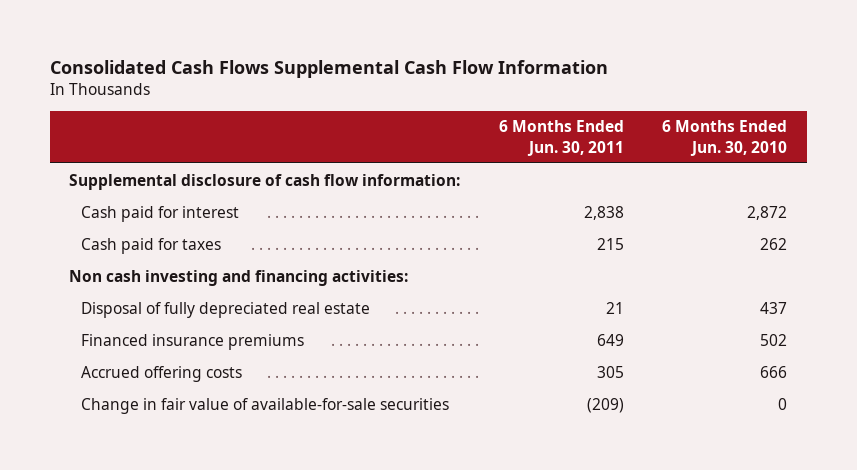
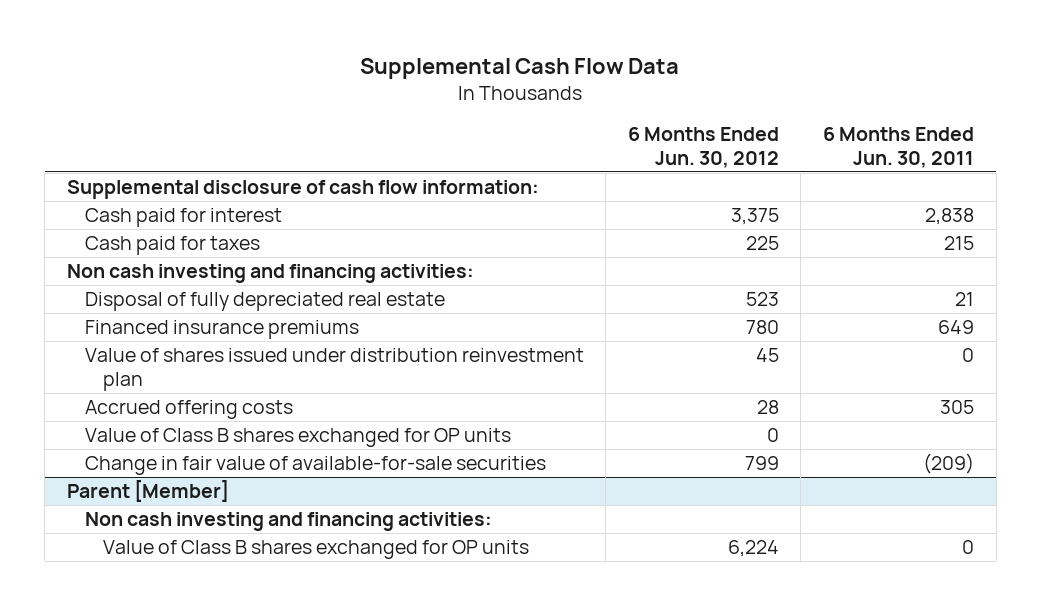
- Consolidated Cash Flows Supplemental Cash Flow Information
+ Supplemental Cash Flow Data
- | 6 Months Ended Jun. 30, 2011 | 6 Months Ended Jun. 30, 2010
+ | 6 Months Ended Jun. 30, 2012 | 6 Months Ended Jun. 30, 2011
+ Value of shares issued under distribution reinvestment plan | 45 | 0
+ Value of Class B shares exchanged for OP units | 0 |
+ Parent [Member]
+ Non cash investing and financing activities:
+ Value of Class B shares exchanged for OP units | 6,224 | 0

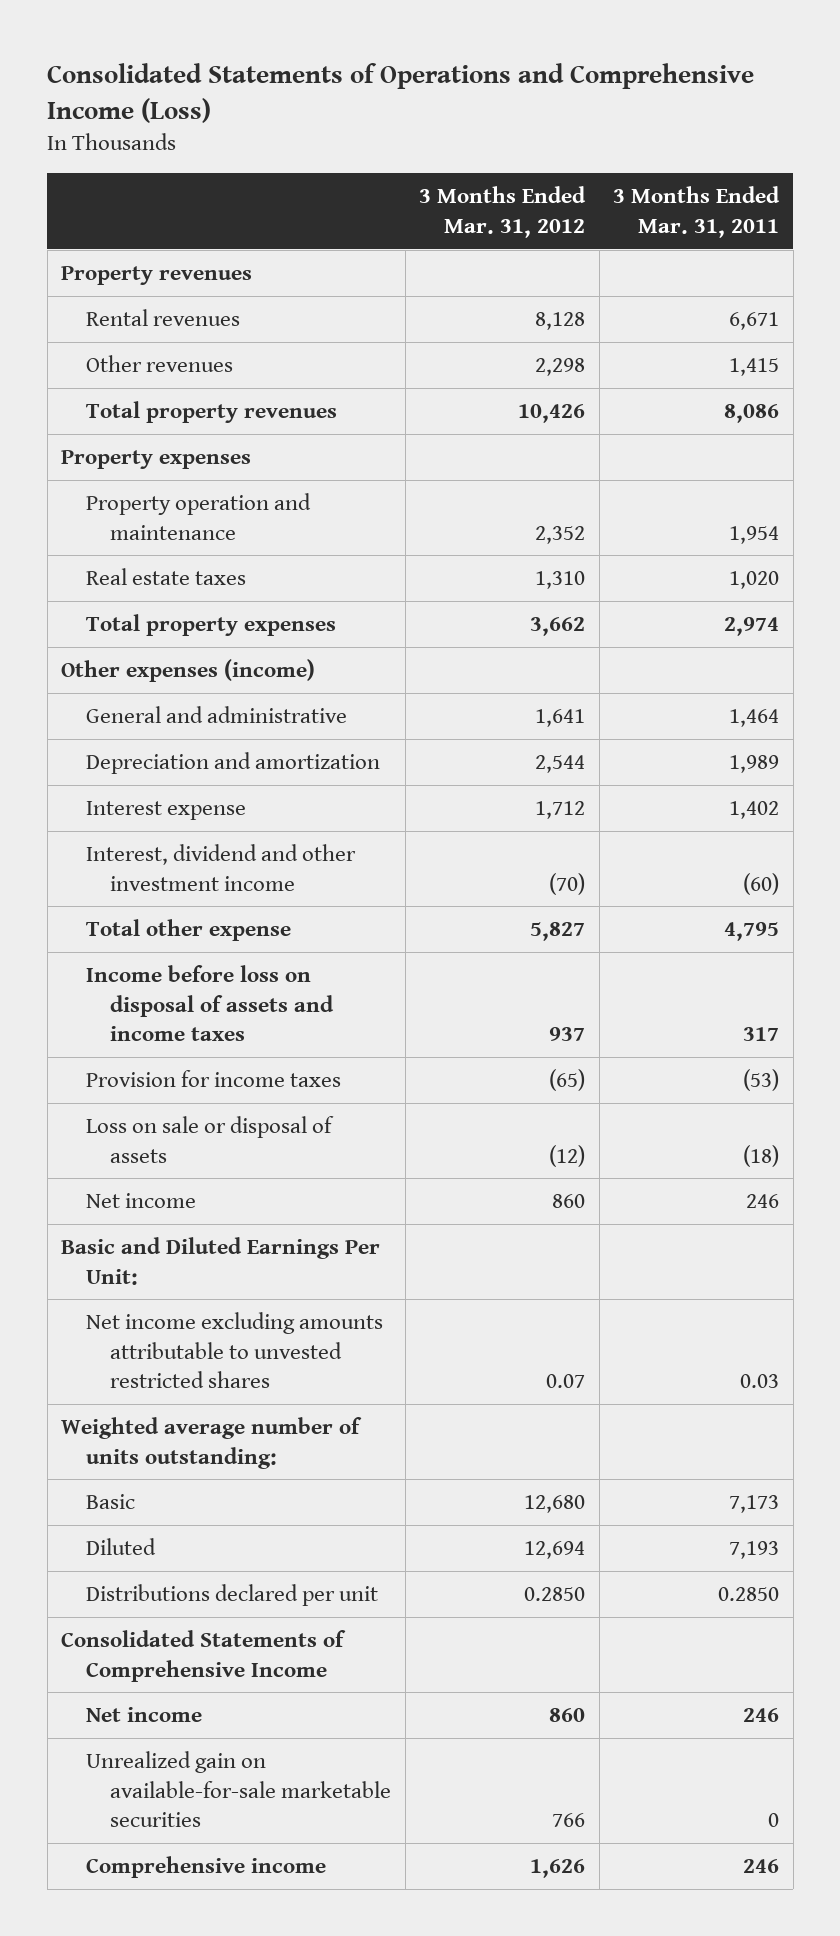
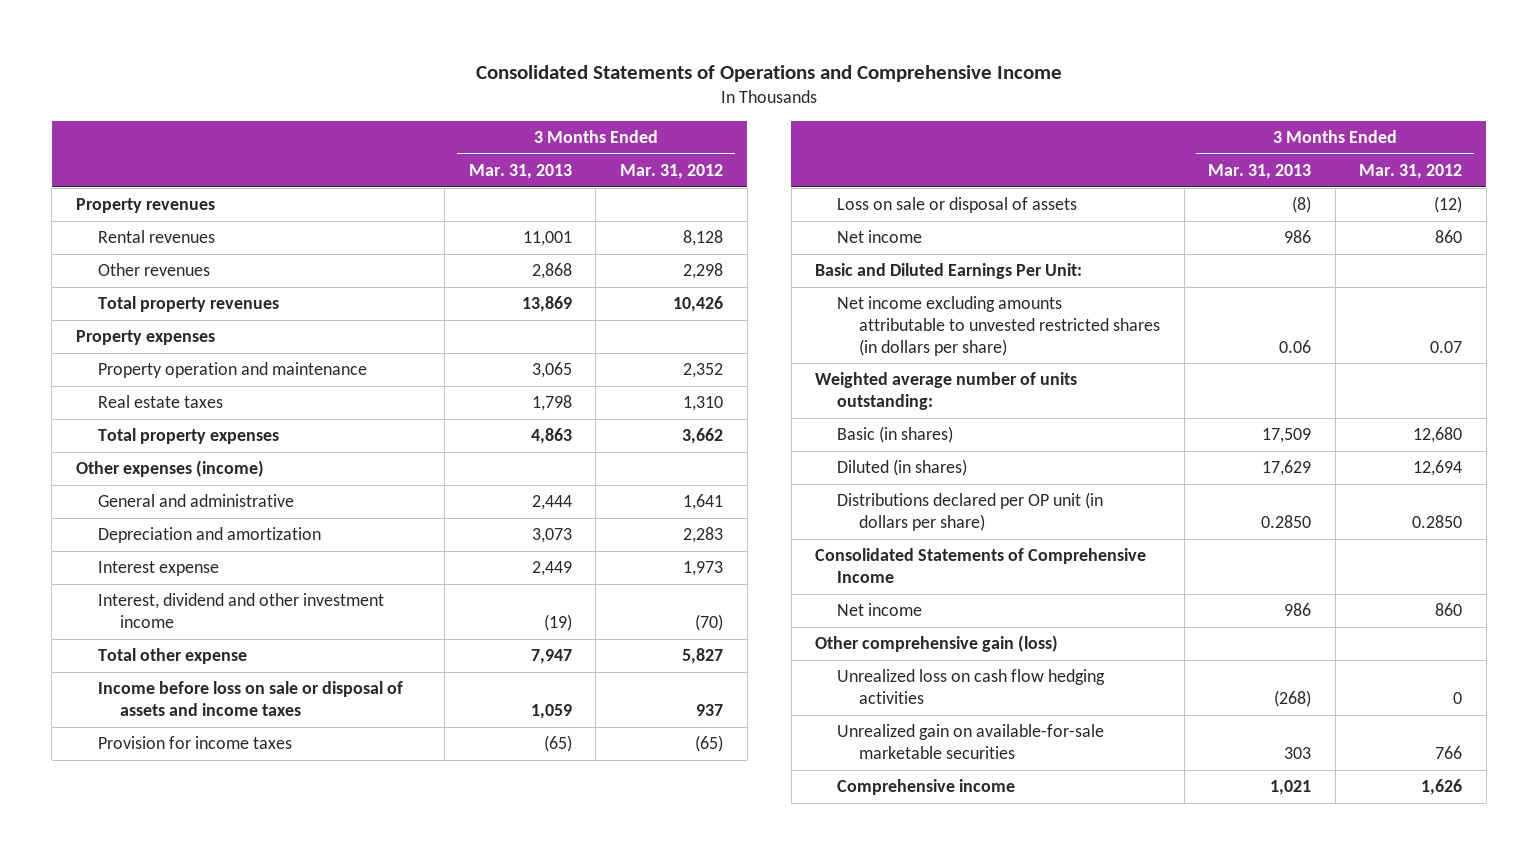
- Consolidated Statements of Operations and Comprehensive Income (Loss)
+ Consolidated Statements of Operations and Comprehensive Income
- | 3 Months Ended Mar. 31, 2012 | 3 Months Ended Mar. 31, 2011
+ | 3 Months Ended Mar. 31, 2013 | 3 Months Ended Mar. 31, 2012
- Depreciation and amortization | 2,544 | 1,989
- Interest expense | 1,712 | 1,402
+ Depreciation and amortization | 3,073 | 2,283
+ Interest expense | 2,449 | 1,973
- Income before loss on disposal of assets and income taxes | 937 | 317
+ Income before loss on sale or disposal of assets and income taxes | 1,059 | 937
- Net income excluding amounts attributable to unvested restricted shares | 0.07 | 0.03
+ Net income excluding amounts attributable to unvested restricted shares (in dollars per share) | 0.06 | 0.07
- Basic | 12,680 | 7,173
- Diluted | 12,694 | 7,193
- Distributions declared per unit | 0.2850 | 0.2850
+ Basic (in shares) | 17,509 | 12,680
+ Diluted (in shares) | 17,629 | 12,694
+ Distributions declared per OP unit (in dollars per share) | 0.2850 | 0.2850
+ Other comprehensive gain (loss)
+ Unrealized loss on cash flow hedging activities | (268) | 0

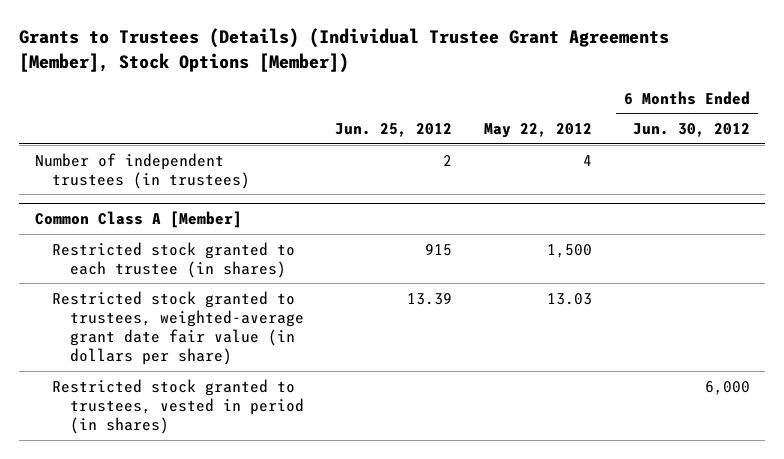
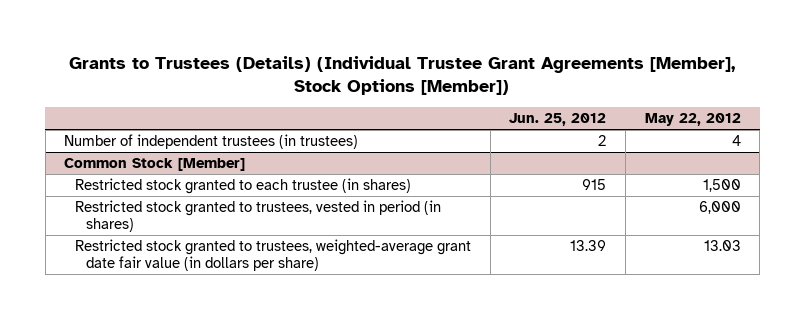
- | Jun. 25, 2012 | May 22, 2012 | 6 Months Ended Jun. 30, 2012
+ | Jun. 25, 2012 | May 22, 2012
- Common Class A [Member]
+ Common Stock [Member]
+ Restricted stock granted to trustees, vested in period (in shares) | | 6,000
- Restricted stock granted to trustees, vested in period (in shares) | | | 6,000

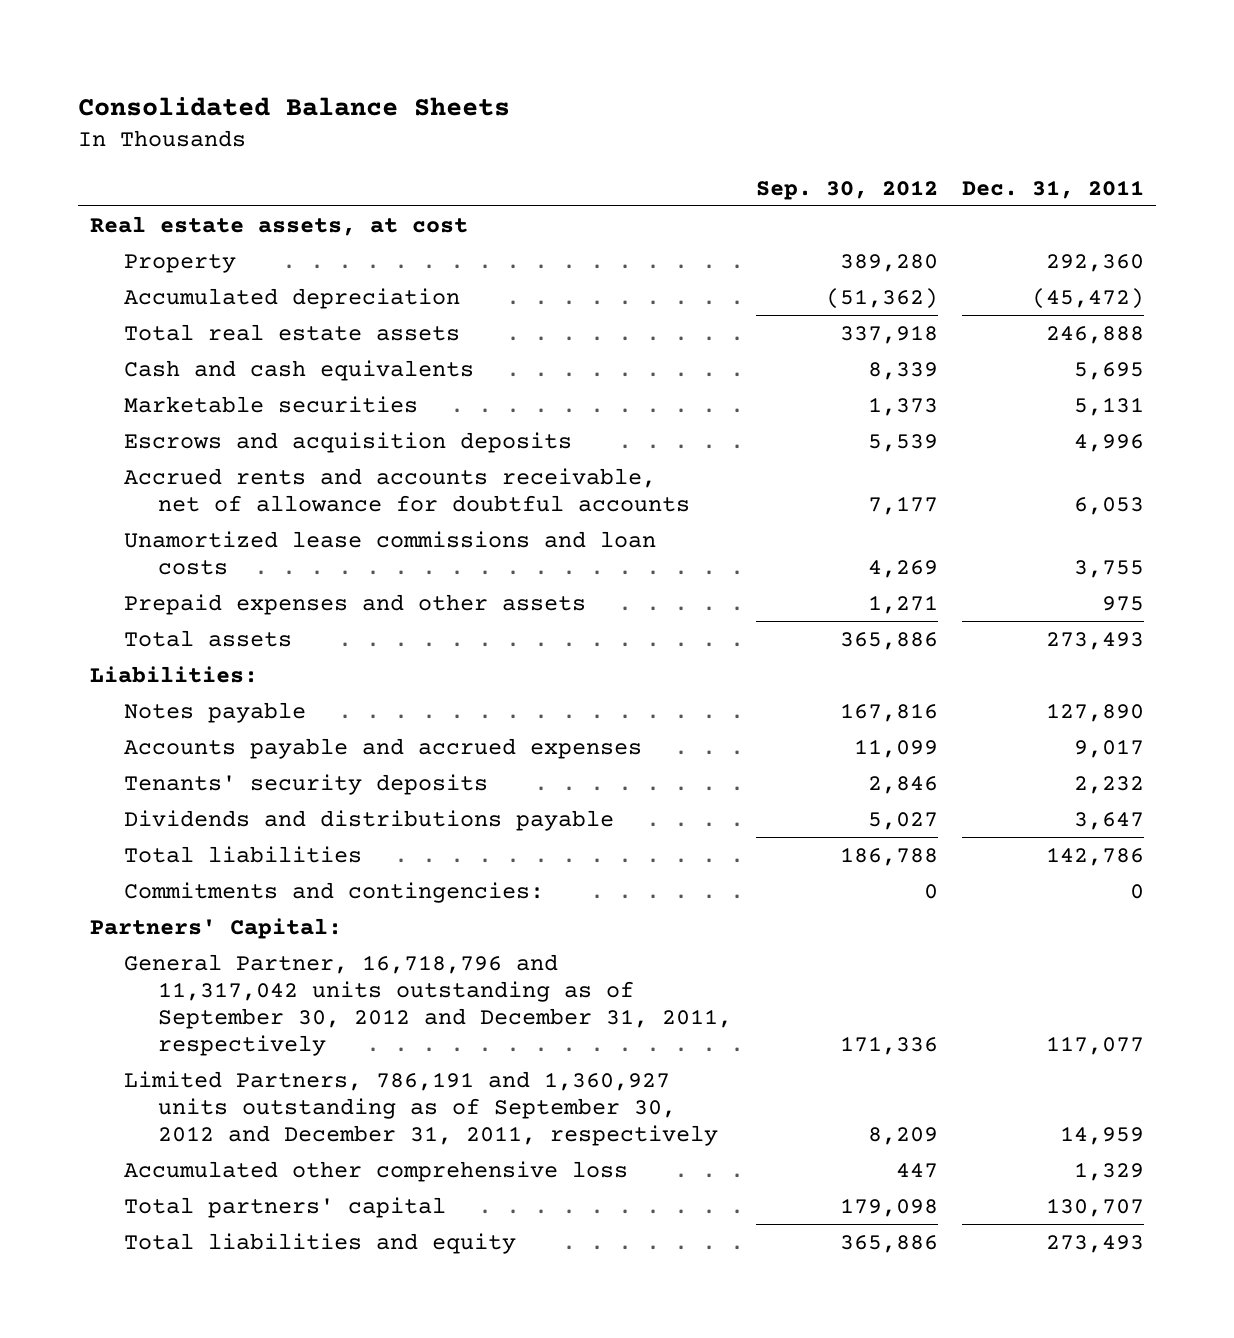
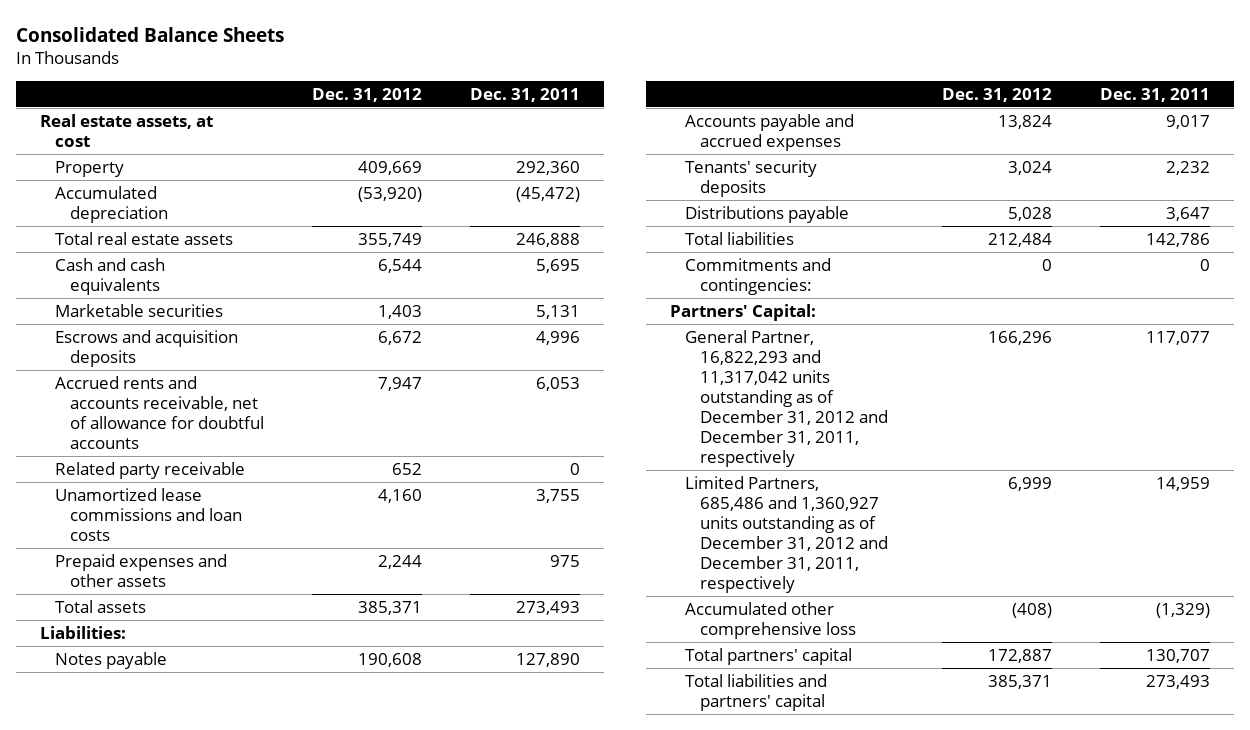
- | Sep. 30, 2012 | Dec. 31, 2011
+ | Dec. 31, 2012 | Dec. 31, 2011
+ Related party receivable | 652 | 0
- Dividends and distributions payable | 5,027 | 3,647
+ Distributions payable | 5,028 | 3,647
- General Partner, 16,718,796 and 11,317,042 units outstanding as of September 30, 2012 and December 31, 2011, respectively | 171,336 | 117,077
- Limited Partners, 786,191 and 1,360,927 units outstanding as of September 30, 2012 and December 31, 2011, respectively | 8,209 | 14,959
- Accumulated other comprehensive loss | 447 | 1,329
+ General Partner, 16,822,293 and 11,317,042 units outstanding as of December 31, 2012 and December 31, 2011, respectively | 166,296 | 117,077
+ Limited Partners, 685,486 and 1,360,927 units outstanding as of December 31, 2012 and December 31, 2011, respectively | 6,999 | 14,959
+ Accumulated other comprehensive loss | (408) | (1,329)
- Total liabilities and equity | 365,886 | 273,493
+ Total liabilities and partners' capital | 385,371 | 273,493

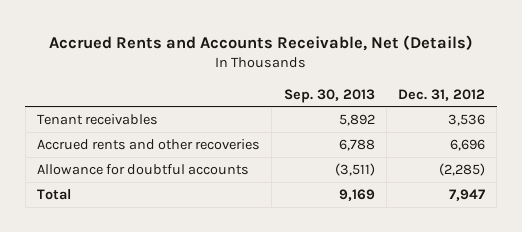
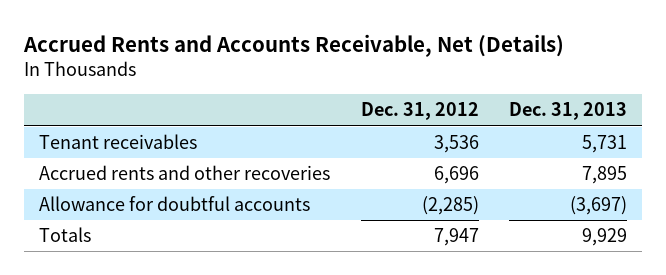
- | Sep. 30, 2013 | Dec. 31, 2012
+ | Dec. 31, 2012 | Dec. 31, 2013
- Total | 9,169 | 7,947
+ Totals | 7,947 | 9,929

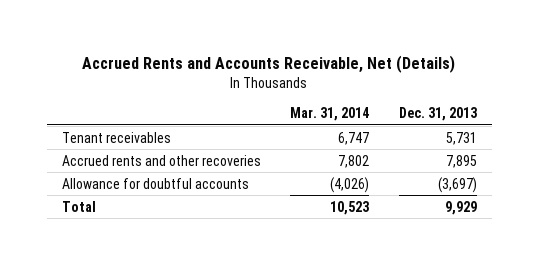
- | Dec. 31, 2012 | Dec. 31, 2013
+ | Mar. 31, 2014 | Dec. 31, 2013
- Totals | 7,947 | 9,929
+ Total | 10,523 | 9,929

